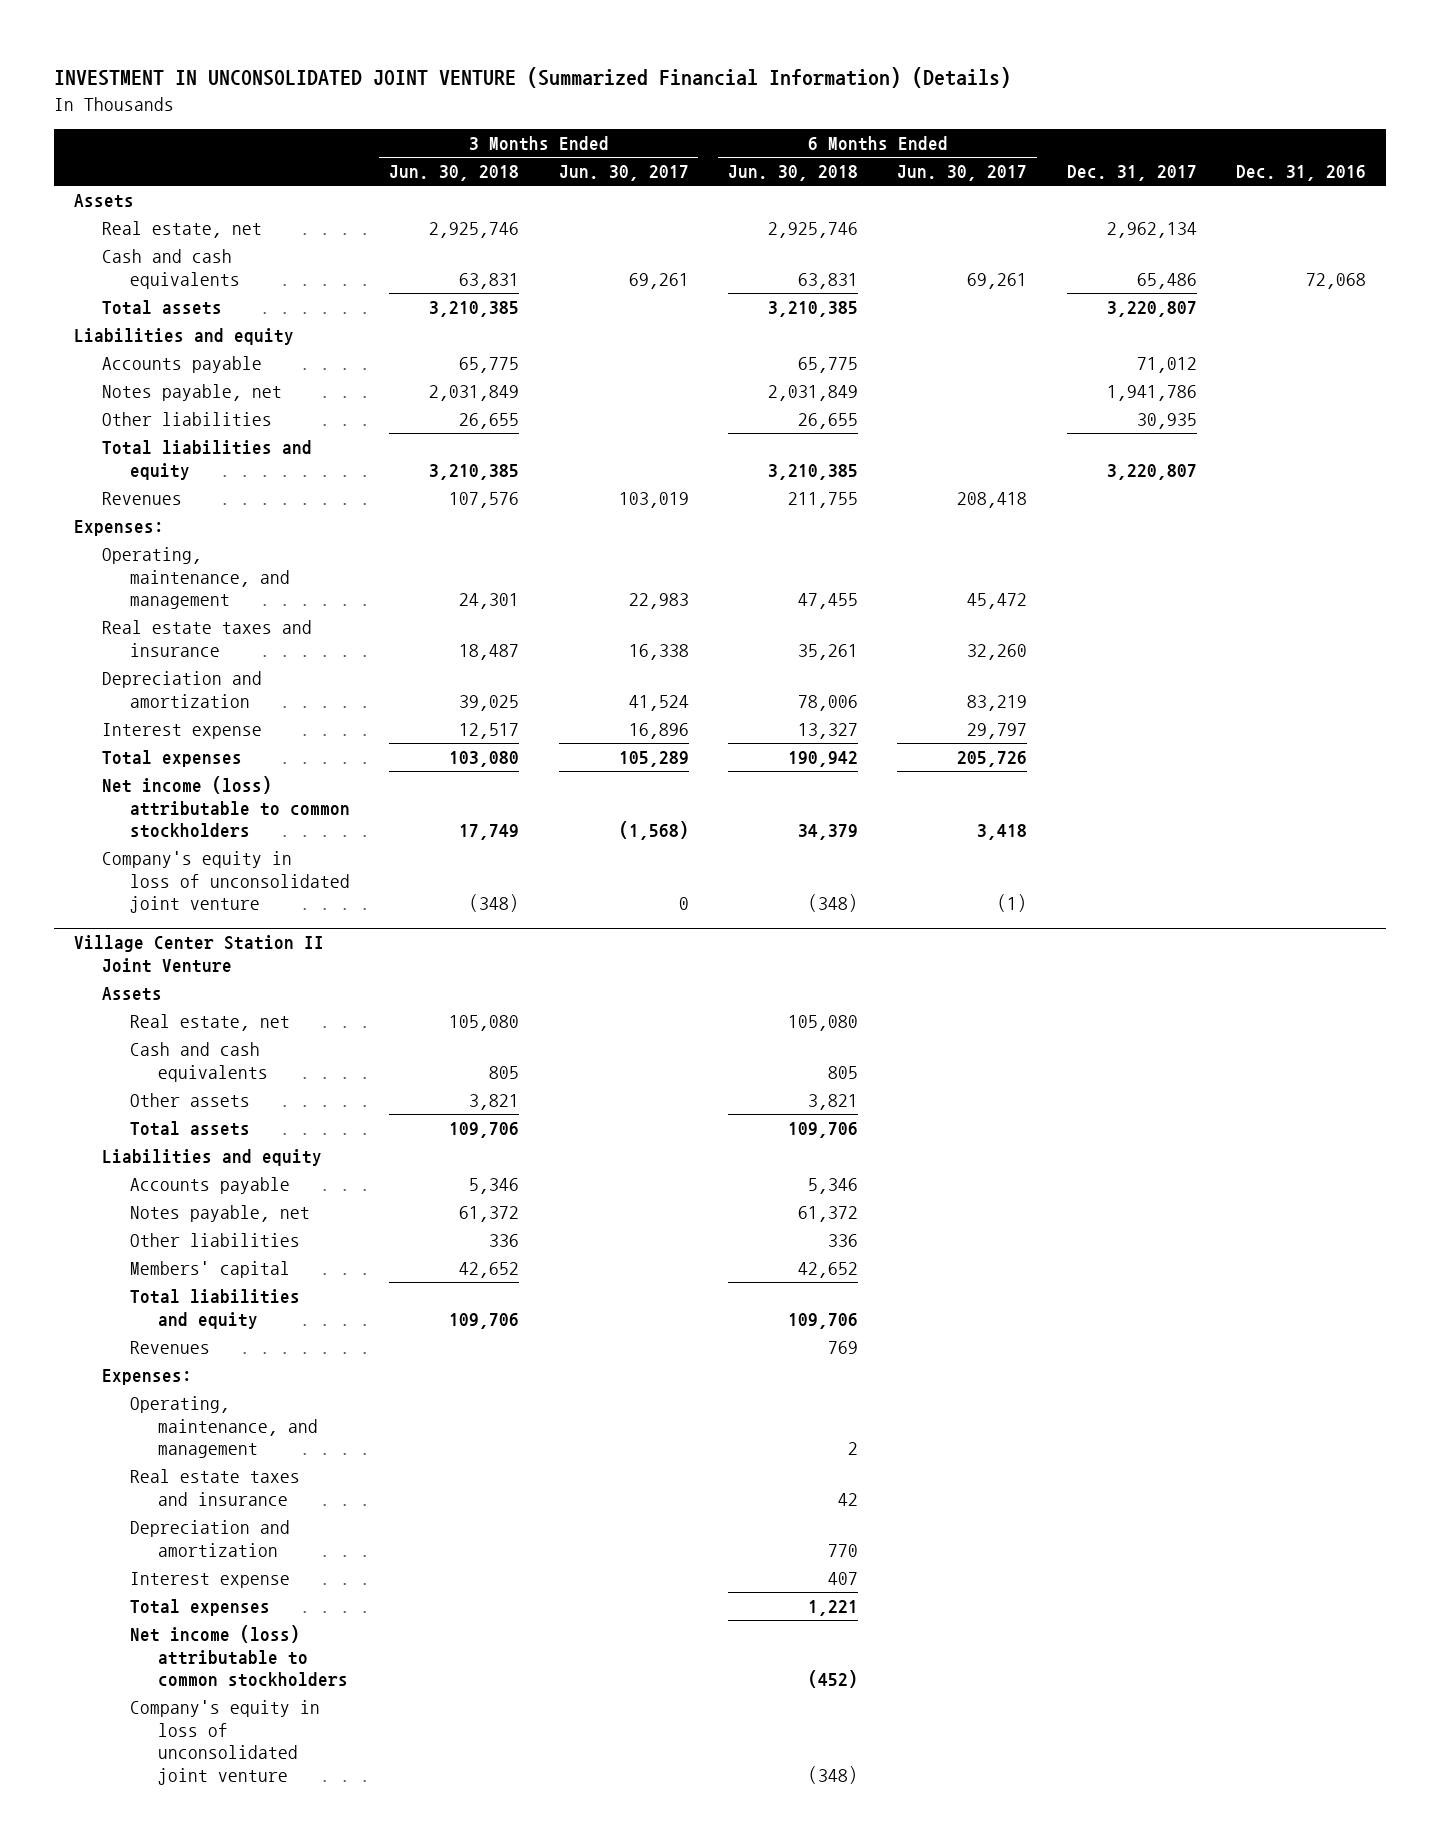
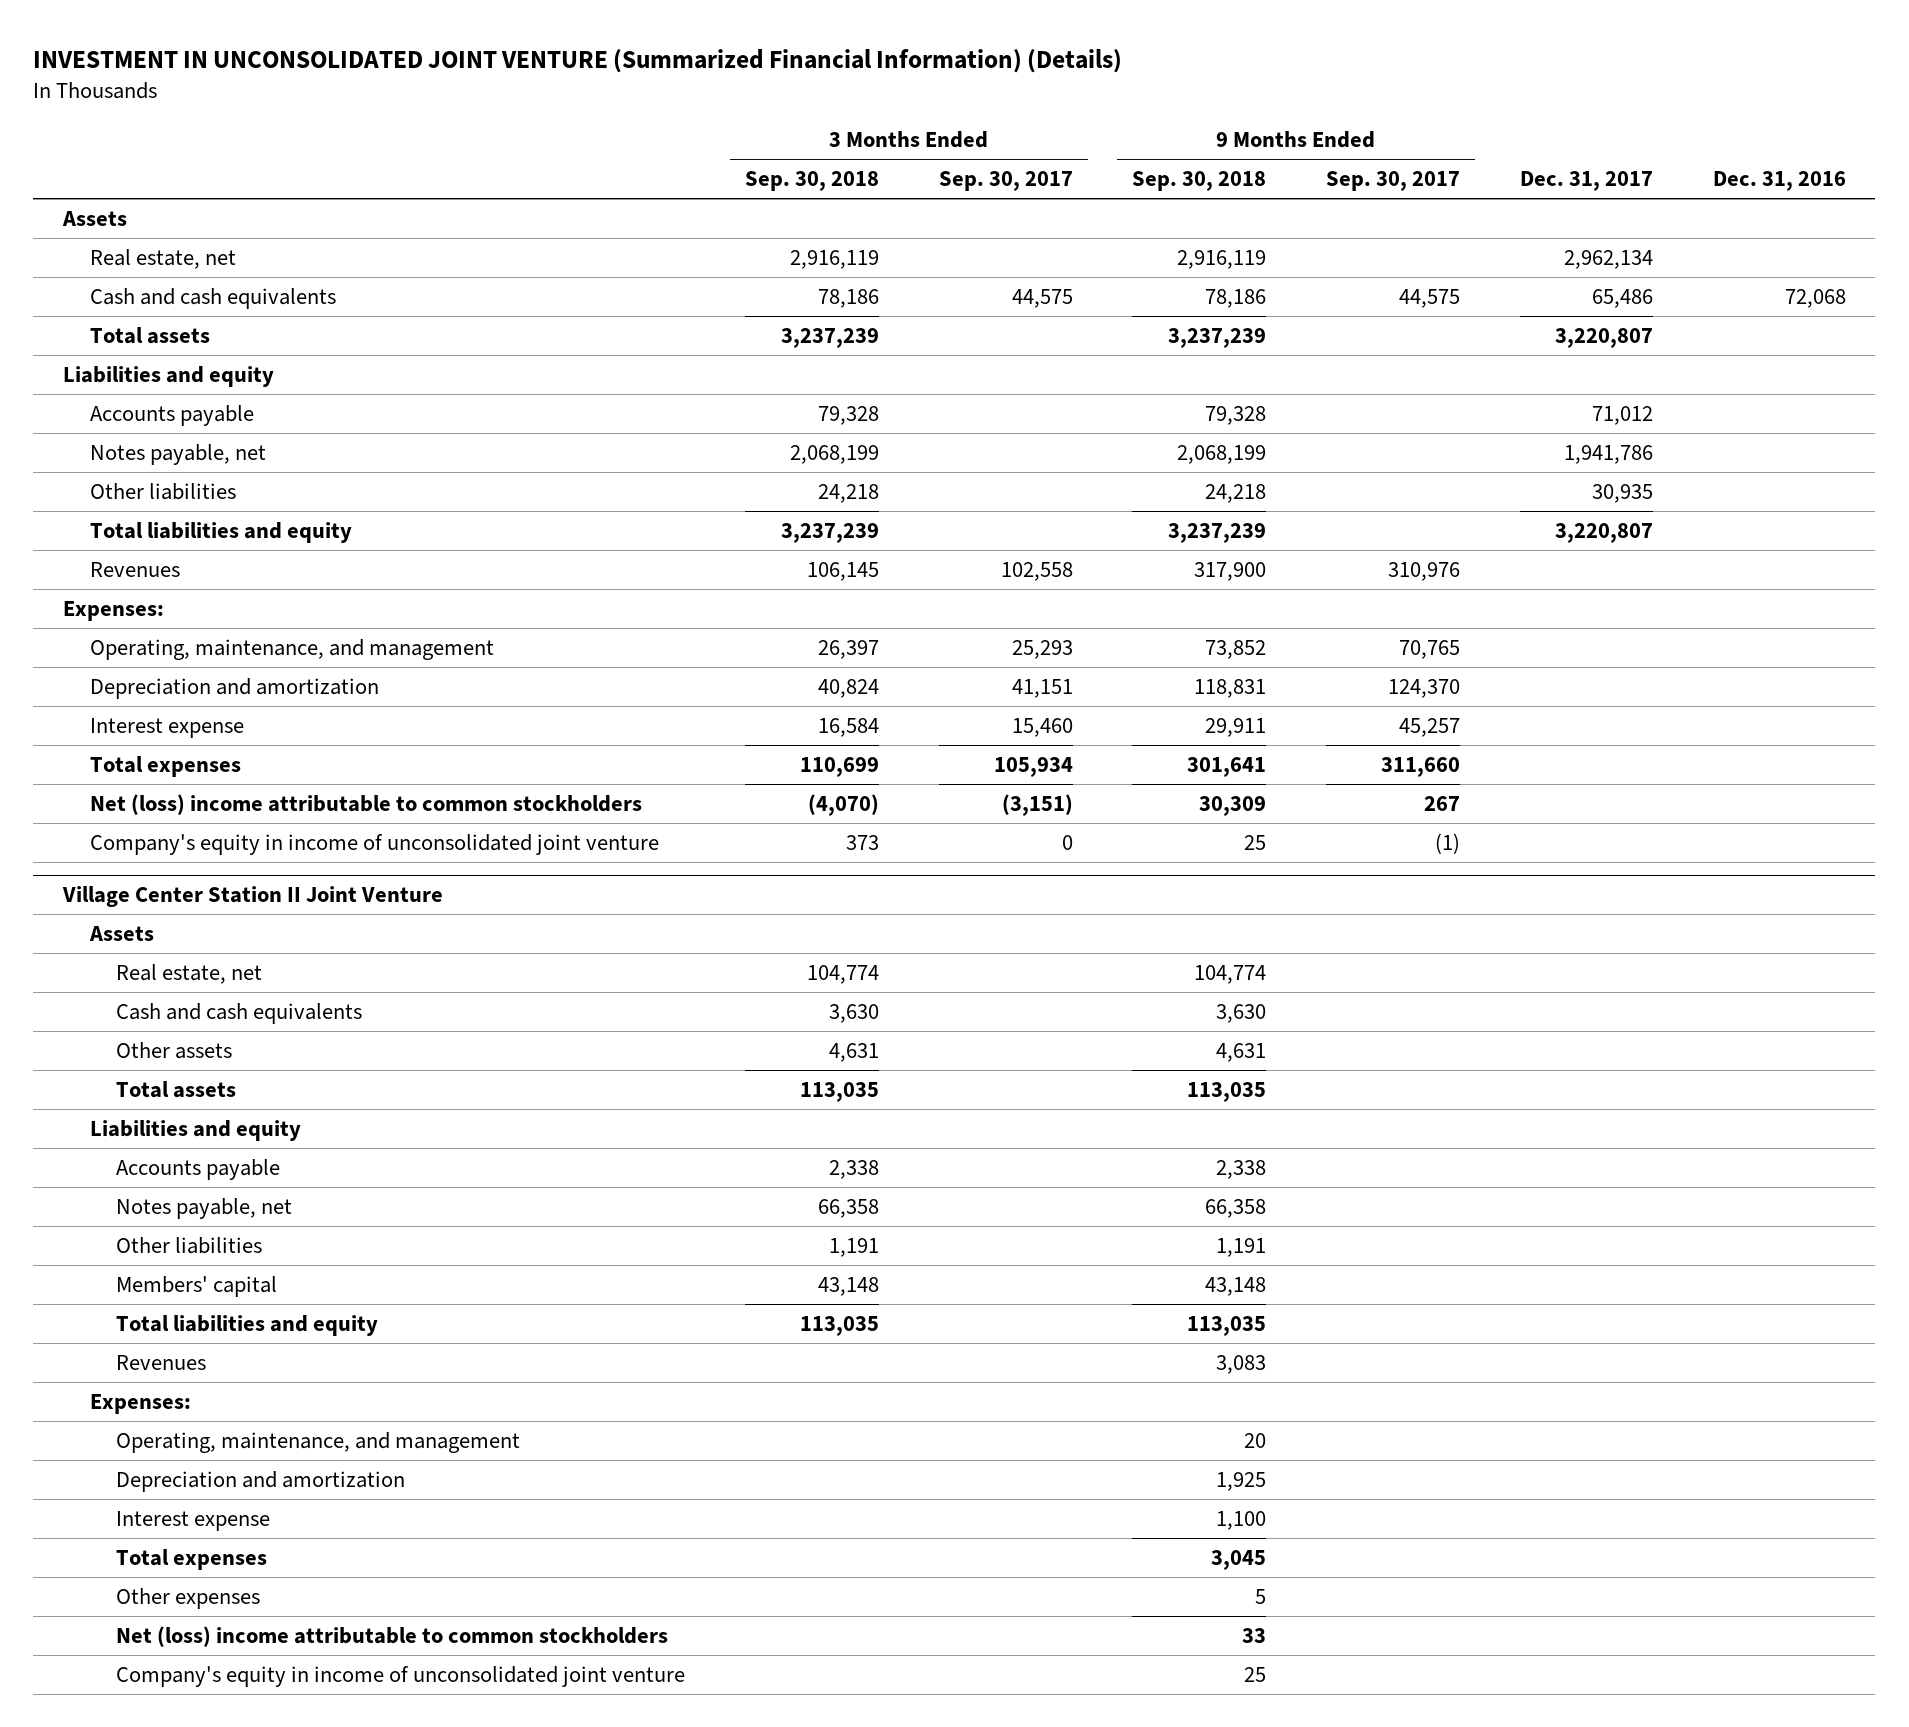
- | 3 Months Ended Jun. 30, 2018 | 3 Months Ended Jun. 30, 2017 | 6 Months Ended Jun. 30, 2018 | 6 Months Ended Jun. 30, 2017 | Dec. 31, 2017 | Dec. 31, 2016
+ | 3 Months Ended Sep. 30, 2018 | 3 Months Ended Sep. 30, 2017 | 9 Months Ended Sep. 30, 2018 | 9 Months Ended Sep. 30, 2017 | Dec. 31, 2017 | Dec. 31, 2016
- Real estate taxes and insurance | 18,487 | 16,338 | 35,261 | 32,260 | |
- Net income (loss) attributable to common stockholders | 17,749 | (1,568) | 34,379 | 3,418 | |
- Company's equity in loss of unconsolidated joint venture | (348) | 0 | (348) | (1) | |
+ Net (loss) income attributable to common stockholders | (4,070) | (3,151) | 30,309 | 267 | |
+ Company's equity in income of unconsolidated joint venture | 373 | 0 | 25 | (1) | |
@ Village Center Station II Joint Venture
- Real estate taxes and insurance | | | 42 | | |
- Net income (loss) attributable to common stockholders | | | (452) | | |
- Company's equity in loss of unconsolidated joint venture | | | (348) | | |
+ Other expenses | | | 5 | | |
+ Net (loss) income attributable to common stockholders | | | 33 | | |
+ Company's equity in income of unconsolidated joint venture | | | 25 | | |

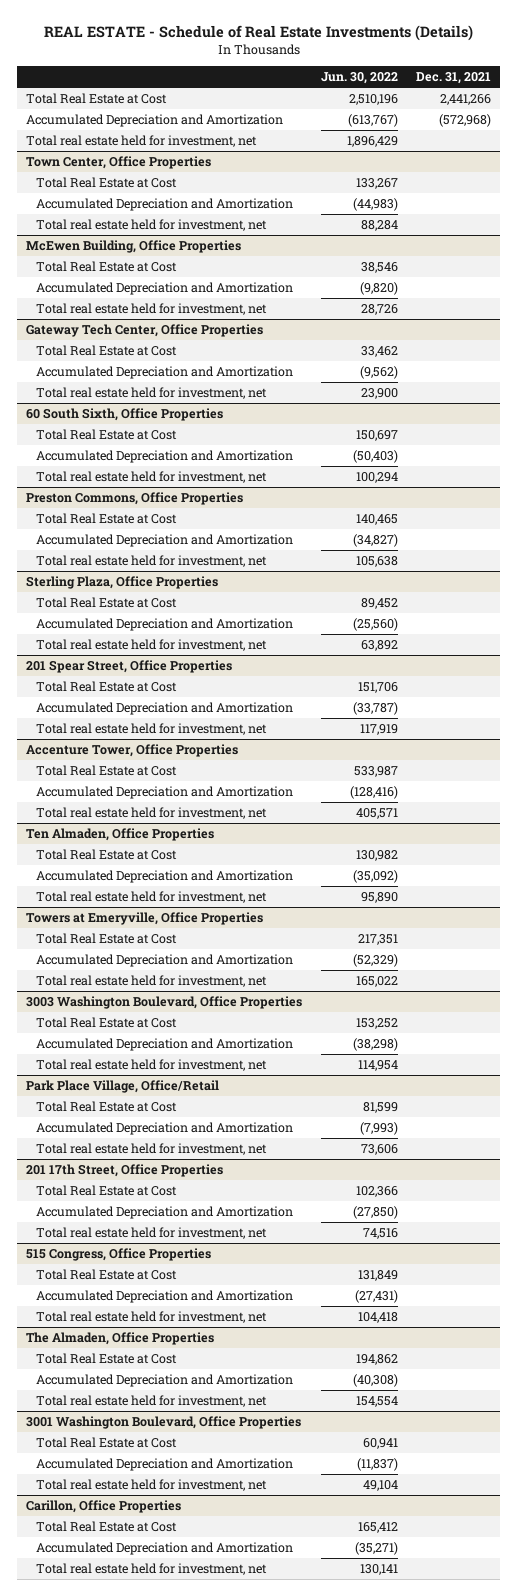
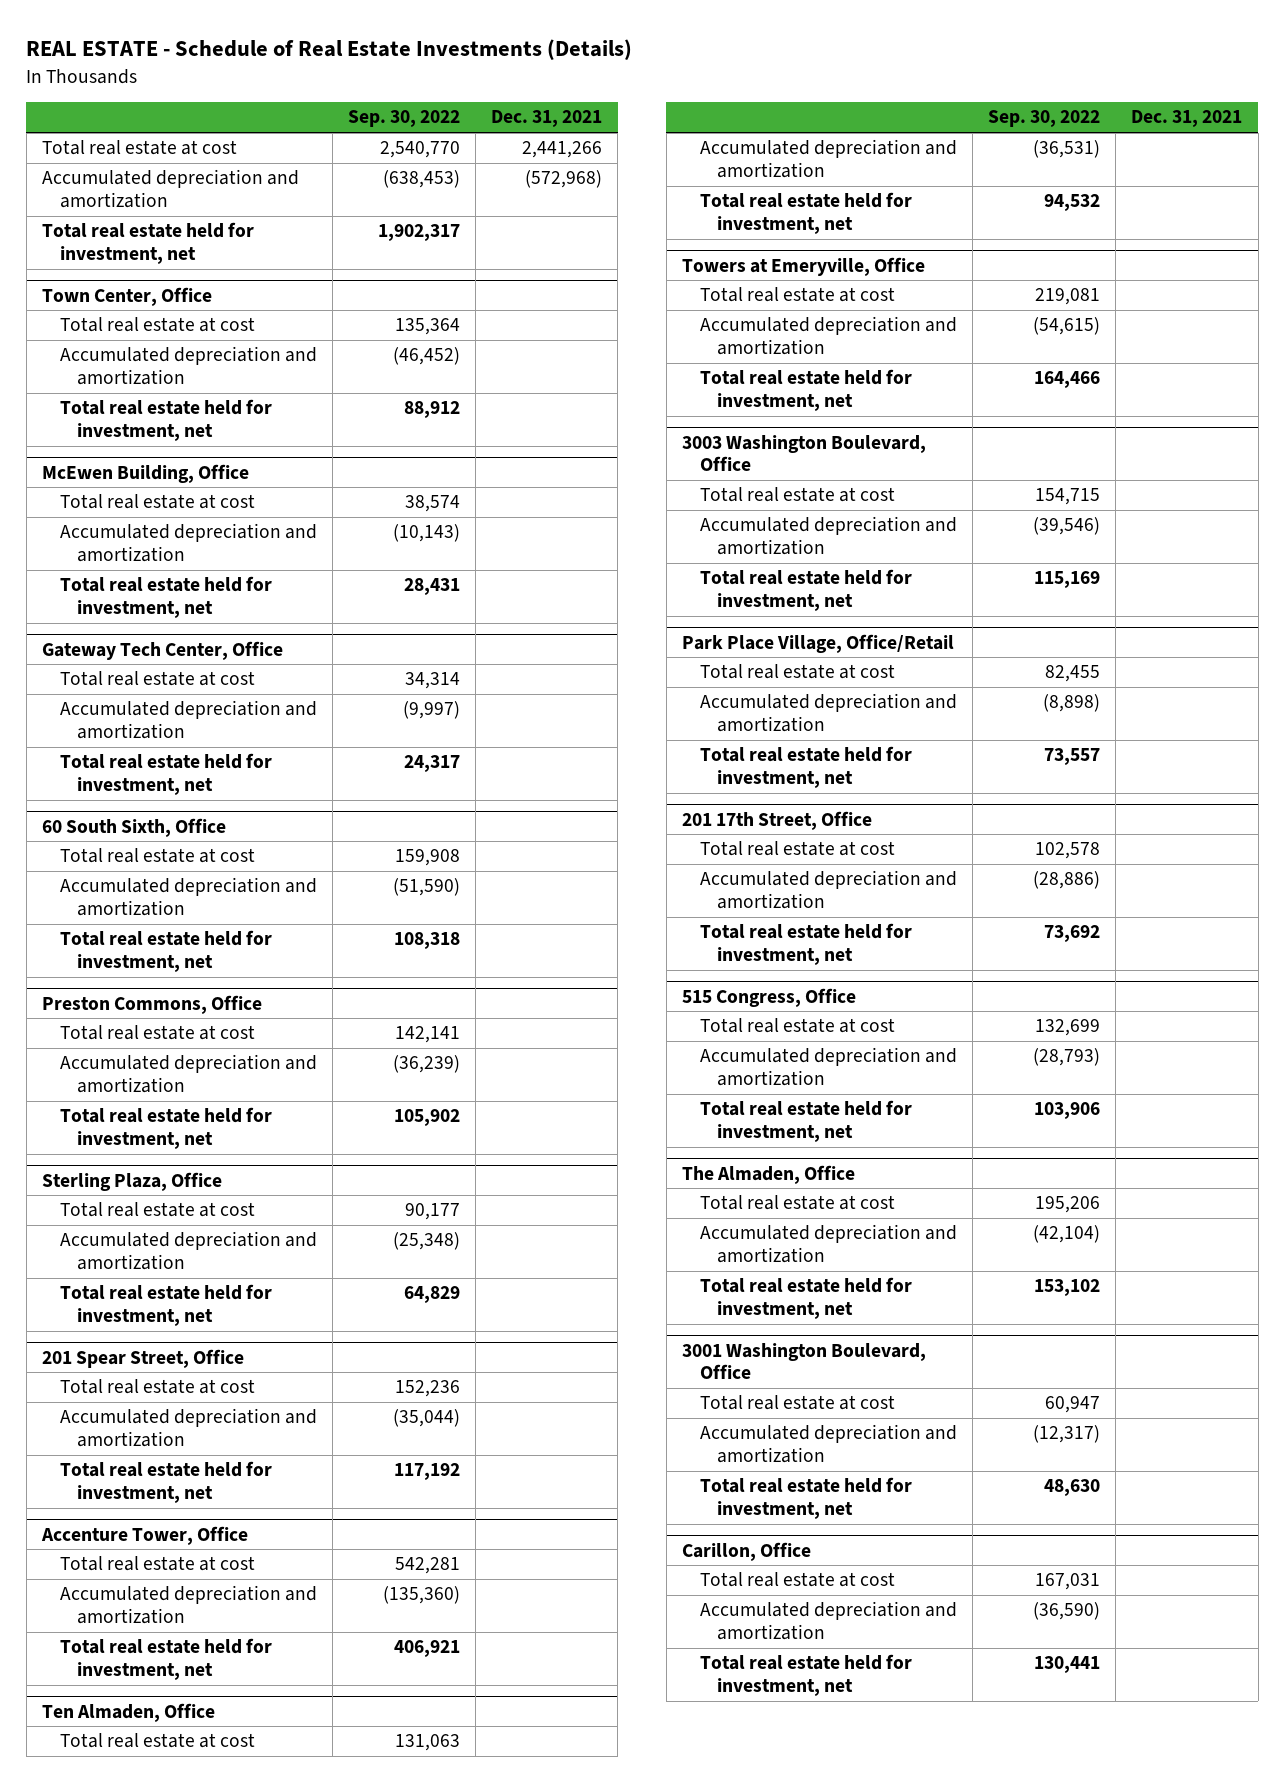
- | Jun. 30, 2022 | Dec. 31, 2021
+ | Sep. 30, 2022 | Dec. 31, 2021
- Total Real Estate at Cost | 2,510,196 | 2,441,266
- Accumulated Depreciation and Amortization | (613,767) | (572,968)
+ Total real estate at cost | 2,540,770 | 2,441,266
+ Accumulated depreciation and amortization | (638,453) | (572,968)
- Town Center, Office Properties
- Total Real Estate at Cost | 133,267 |
- Accumulated Depreciation and Amortization | (44,983) |
+ Town Center, Office
+ Total real estate at cost | 135,364 |
+ Accumulated depreciation and amortization | (46,452) |
- McEwen Building, Office Properties
- Total Real Estate at Cost | 38,546 |
- Accumulated Depreciation and Amortization | (9,820) |
+ McEwen Building, Office
+ Total real estate at cost | 38,574 |
+ Accumulated depreciation and amortization | (10,143) |
- Gateway Tech Center, Office Properties
- Total Real Estate at Cost | 33,462 |
- Accumulated Depreciation and Amortization | (9,562) |
+ Gateway Tech Center, Office
+ Total real estate at cost | 34,314 |
+ Accumulated depreciation and amortization | (9,997) |
- 60 South Sixth, Office Properties
- Total Real Estate at Cost | 150,697 |
- Accumulated Depreciation and Amortization | (50,403) |
+ 60 South Sixth, Office
+ Total real estate at cost | 159,908 |
+ Accumulated depreciation and amortization | (51,590) |
- Preston Commons, Office Properties
- Total Real Estate at Cost | 140,465 |
- Accumulated Depreciation and Amortization | (34,827) |
+ Preston Commons, Office
+ Total real estate at cost | 142,141 |
+ Accumulated depreciation and amortization | (36,239) |
- Sterling Plaza, Office Properties
- Total Real Estate at Cost | 89,452 |
- Accumulated Depreciation and Amortization | (25,560) |
+ Sterling Plaza, Office
+ Total real estate at cost | 90,177 |
+ Accumulated depreciation and amortization | (25,348) |
- 201 Spear Street, Office Properties
- Total Real Estate at Cost | 151,706 |
- Accumulated Depreciation and Amortization | (33,787) |
+ 201 Spear Street, Office
+ Total real estate at cost | 152,236 |
+ Accumulated depreciation and amortization | (35,044) |
- Accenture Tower, Office Properties
- Total Real Estate at Cost | 533,987 |
- Accumulated Depreciation and Amortization | (128,416) |
+ Accenture Tower, Office
+ Total real estate at cost | 542,281 |
+ Accumulated depreciation and amortization | (135,360) |
- Ten Almaden, Office Properties
- Total Real Estate at Cost | 130,982 |
- Accumulated Depreciation and Amortization | (35,092) |
+ Ten Almaden, Office
+ Total real estate at cost | 131,063 |
+ Accumulated depreciation and amortization | (36,531) |
- Towers at Emeryville, Office Properties
- Total Real Estate at Cost | 217,351 |
- Accumulated Depreciation and Amortization | (52,329) |
+ Towers at Emeryville, Office
+ Total real estate at cost | 219,081 |
+ Accumulated depreciation and amortization | (54,615) |
- 3003 Washington Boulevard, Office Properties
- Total Real Estate at Cost | 153,252 |
- Accumulated Depreciation and Amortization | (38,298) |
+ 3003 Washington Boulevard, Office
+ Total real estate at cost | 154,715 |
+ Accumulated depreciation and amortization | (39,546) |
@ Park Place Village, Office/Retail
- Total Real Estate at Cost | 81,599 |
- Accumulated Depreciation and Amortization | (7,993) |
+ Total real estate at cost | 82,455 |
+ Accumulated depreciation and amortization | (8,898) |
- 201 17th Street, Office Properties
- Total Real Estate at Cost | 102,366 |
- Accumulated Depreciation and Amortization | (27,850) |
+ 201 17th Street, Office
+ Total real estate at cost | 102,578 |
+ Accumulated depreciation and amortization | (28,886) |
- 515 Congress, Office Properties
- Total Real Estate at Cost | 131,849 |
- Accumulated Depreciation and Amortization | (27,431) |
+ 515 Congress, Office
+ Total real estate at cost | 132,699 |
+ Accumulated depreciation and amortization | (28,793) |
- The Almaden, Office Properties
- Total Real Estate at Cost | 194,862 |
- Accumulated Depreciation and Amortization | (40,308) |
+ The Almaden, Office
+ Total real estate at cost | 195,206 |
+ Accumulated depreciation and amortization | (42,104) |
- 3001 Washington Boulevard, Office Properties
- Total Real Estate at Cost | 60,941 |
- Accumulated Depreciation and Amortization | (11,837) |
+ 3001 Washington Boulevard, Office
+ Total real estate at cost | 60,947 |
+ Accumulated depreciation and amortization | (12,317) |
- Carillon, Office Properties
- Total Real Estate at Cost | 165,412 |
- Accumulated Depreciation and Amortization | (35,271) |
+ Carillon, Office
+ Total real estate at cost | 167,031 |
+ Accumulated depreciation and amortization | (36,590) |

